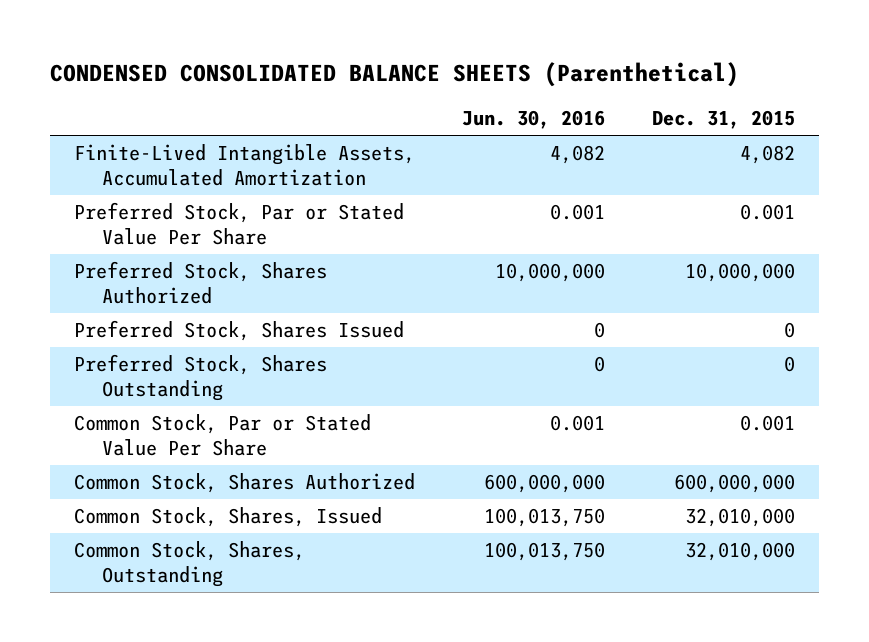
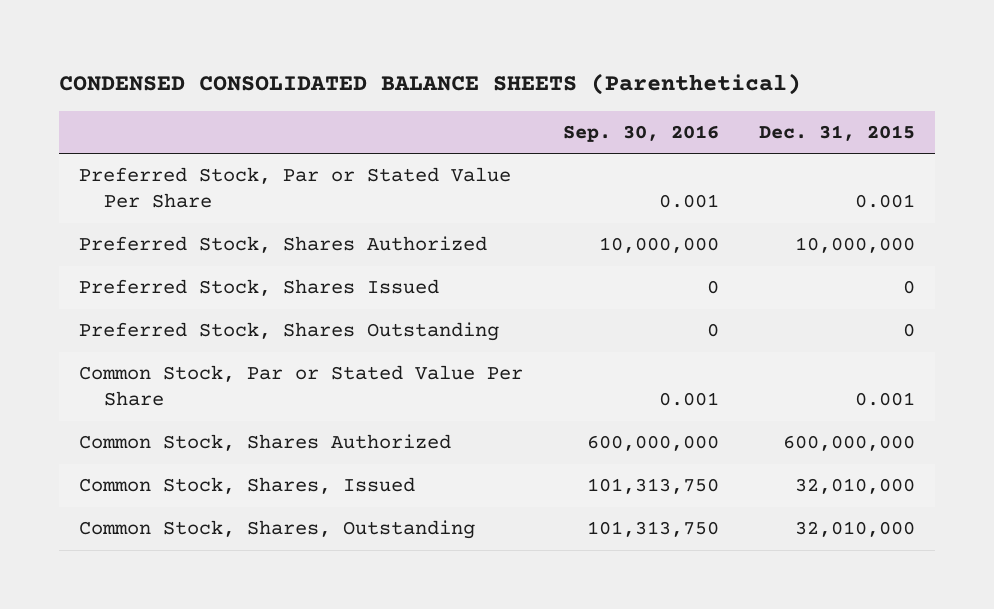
- | Jun. 30, 2016 | Dec. 31, 2015
+ | Sep. 30, 2016 | Dec. 31, 2015
- Finite-Lived Intangible Assets, Accumulated Amortization | 4,082 | 4,082

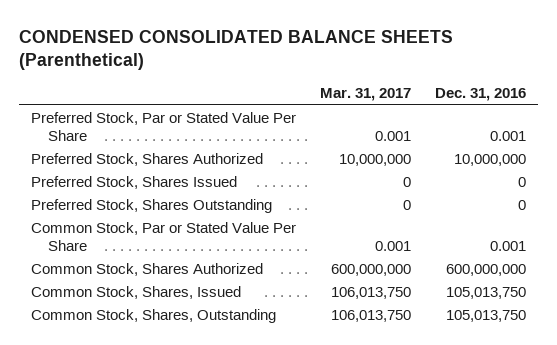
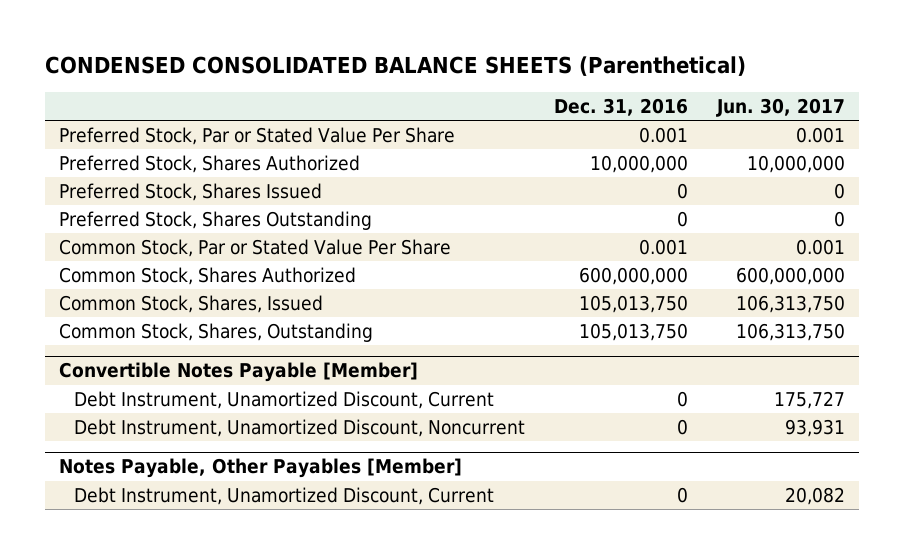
- | Mar. 31, 2017 | Dec. 31, 2016
+ | Dec. 31, 2016 | Jun. 30, 2017
+ Convertible Notes Payable [Member]
+ Debt Instrument, Unamortized Discount, Current | 0 | 175,727
+ Debt Instrument, Unamortized Discount, Noncurrent | 0 | 93,931
+ Notes Payable, Other Payables [Member]
+ Debt Instrument, Unamortized Discount, Current | 0 | 20,082

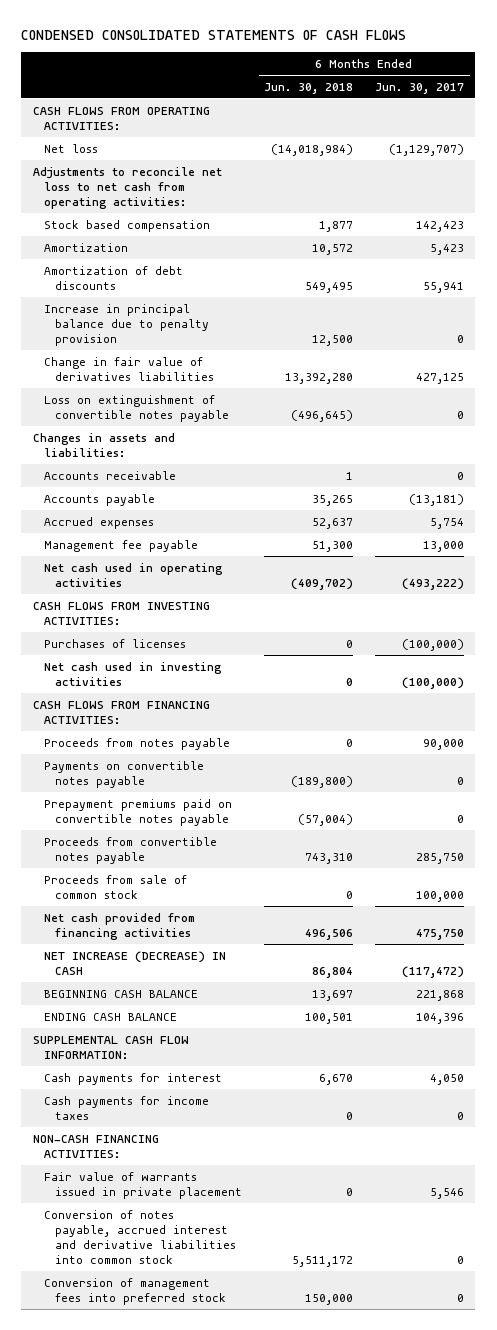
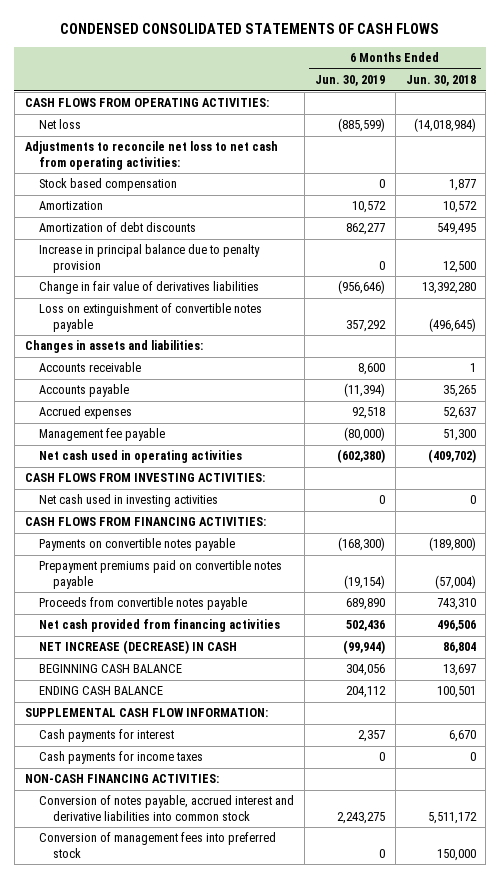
- | 6 Months Ended Jun. 30, 2018 | 6 Months Ended Jun. 30, 2017
+ | 6 Months Ended Jun. 30, 2019 | 6 Months Ended Jun. 30, 2018
- Purchases of licenses | 0 | (100,000)
- Proceeds from notes payable | 0 | 90,000
- Proceeds from sale of common stock | 0 | 100,000
- Fair value of warrants issued in private placement | 0 | 5,546

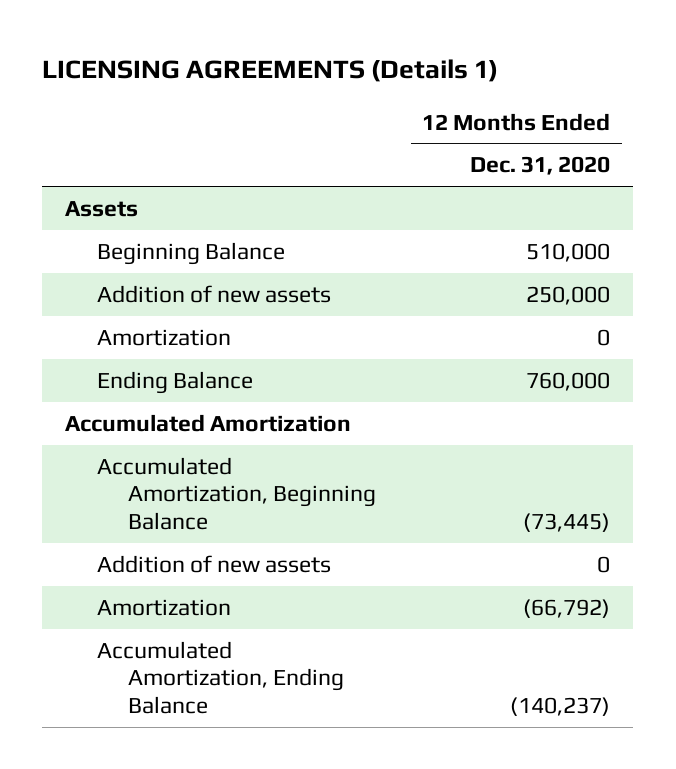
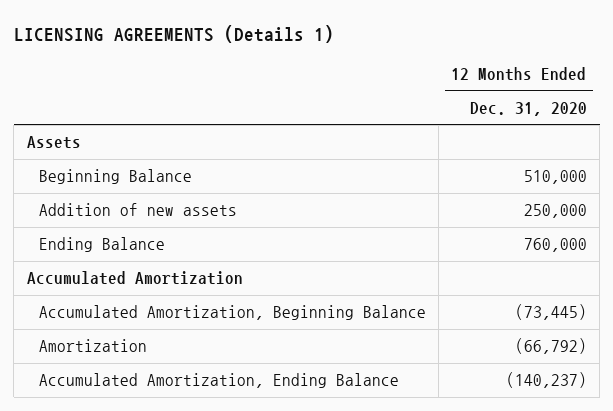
- Amortization | 0
- Addition of new assets | 0

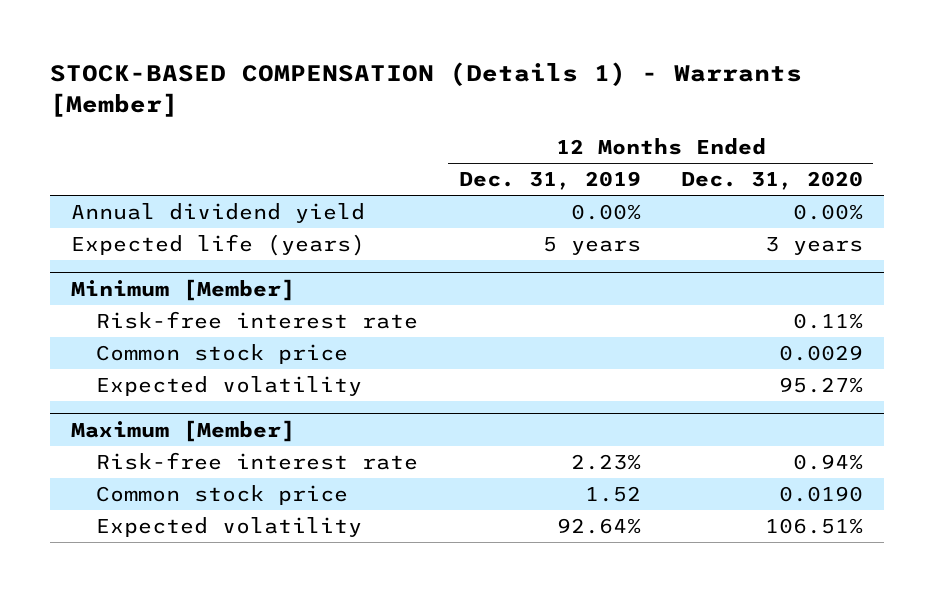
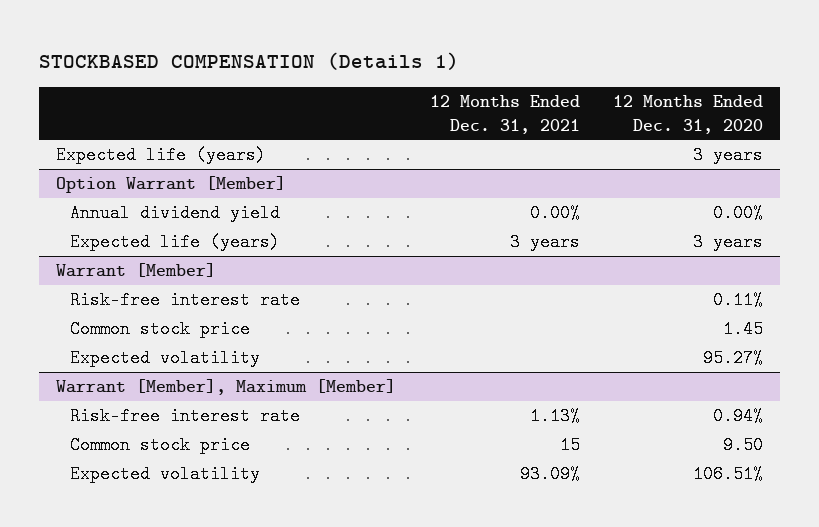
- STOCK-BASED COMPENSATION (Details 1) - Warrants [Member]
+ STOCKBASED COMPENSATION (Details 1)
- | 12 Months Ended Dec. 31, 2019 | 12 Months Ended Dec. 31, 2020
+ | 12 Months Ended Dec. 31, 2021 | 12 Months Ended Dec. 31, 2020
+ Expected life (years) | | 3 years
+ Option Warrant [Member]
- Minimum [Member]
+ Warrant [Member]
- Common stock price | | 0.0029
+ Common stock price | | 1.45
- Maximum [Member]
+ Warrant [Member], Maximum [Member]
- Common stock price | 1.52 | 0.0190
+ Common stock price | 15 | 9.50

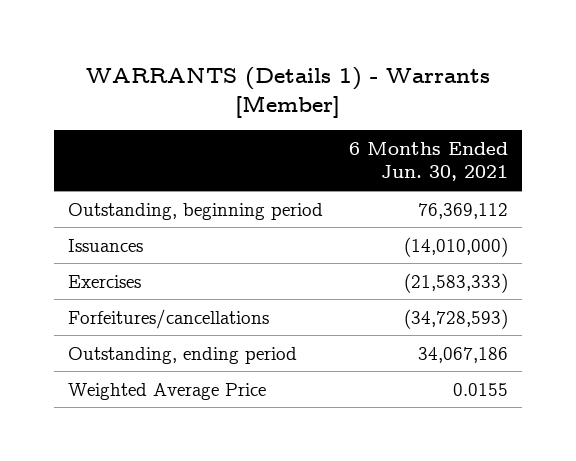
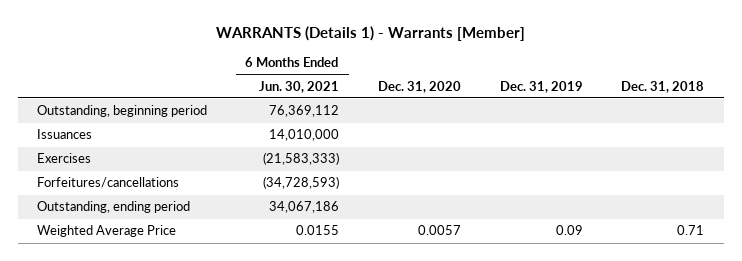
- | 6 Months Ended Jun. 30, 2021
+ | 6 Months Ended Jun. 30, 2021 | Dec. 31, 2020 | Dec. 31, 2019 | Dec. 31, 2018
- Issuances | (14,010,000)
+ Issuances | 14,010,000 | | |

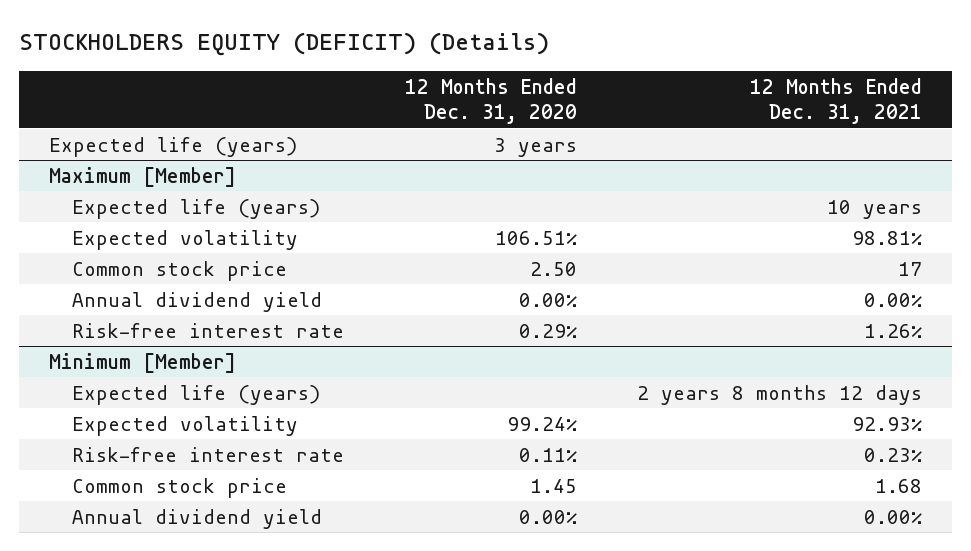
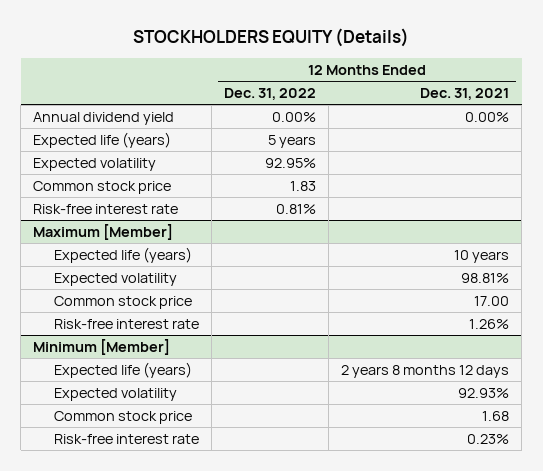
- STOCKHOLDERS EQUITY (DEFICIT) (Details)
+ STOCKHOLDERS EQUITY (Details)
- | 12 Months Ended Dec. 31, 2020 | 12 Months Ended Dec. 31, 2021
+ | 12 Months Ended Dec. 31, 2022 | 12 Months Ended Dec. 31, 2021
+ Annual dividend yield | 0.00% | 0.00%
+ Expected volatility | 92.95% |
+ Common stock price | 1.83 |
+ Risk-free interest rate | 0.81% |
@ Maximum [Member]
- Common stock price | 2.50 | 17
- Annual dividend yield | 0.00% | 0.00%
+ Common stock price | | 17.00
@ Minimum [Member]
- Annual dividend yield | 0.00% | 0.00%
moved down: Risk-free interest rate | | 0.23%

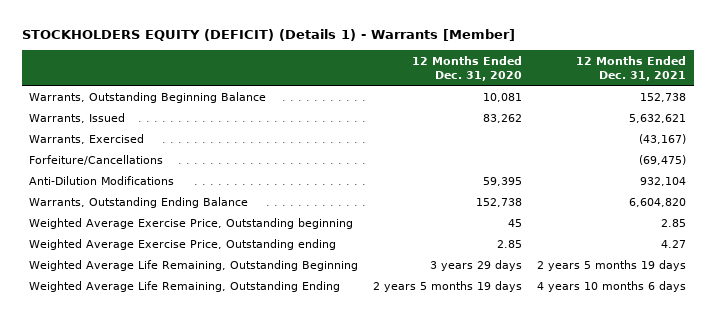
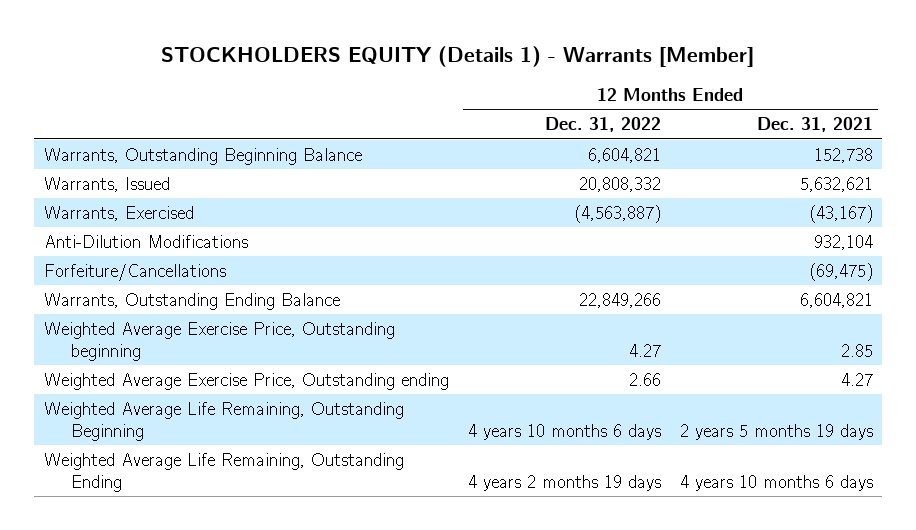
- STOCKHOLDERS EQUITY (DEFICIT) (Details 1) - Warrants [Member]
+ STOCKHOLDERS EQUITY (Details 1) - Warrants [Member]
- | 12 Months Ended Dec. 31, 2020 | 12 Months Ended Dec. 31, 2021
+ | 12 Months Ended Dec. 31, 2022 | 12 Months Ended Dec. 31, 2021
- Warrants, Outstanding Ending Balance | 152,738 | 6,604,820
moved down: Forfeiture/Cancellations | | (69,475)
+ Warrants, Outstanding Ending Balance | 22,849,266 | 6,604,821

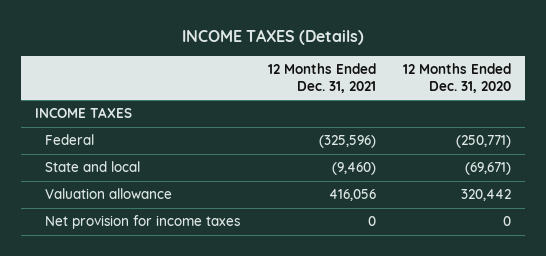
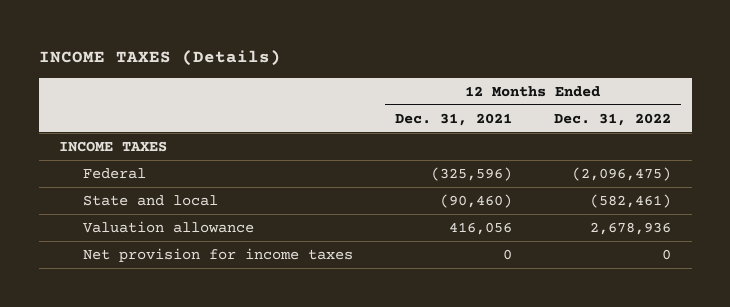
- | 12 Months Ended Dec. 31, 2021 | 12 Months Ended Dec. 31, 2020
+ | 12 Months Ended Dec. 31, 2021 | 12 Months Ended Dec. 31, 2022
- State and local | (9,460) | (69,671)
+ State and local | (90,460) | (582,461)

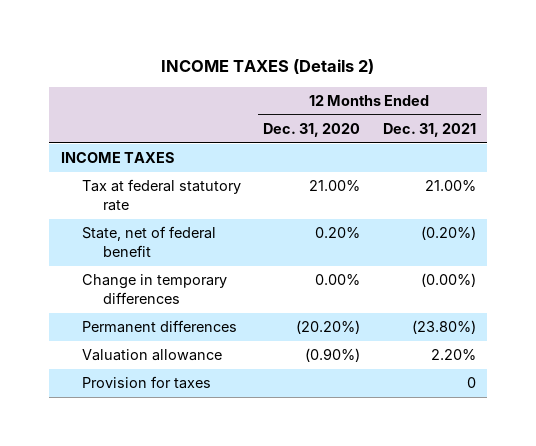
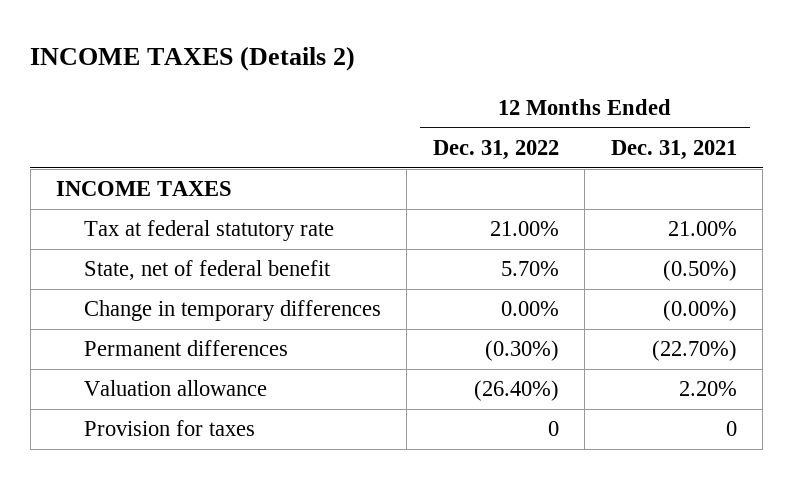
- | 12 Months Ended Dec. 31, 2020 | 12 Months Ended Dec. 31, 2021
+ | 12 Months Ended Dec. 31, 2022 | 12 Months Ended Dec. 31, 2021
- State, net of federal benefit | 0.20% | (0.20%)
+ State, net of federal benefit | 5.70% | (0.50%)
- Permanent differences | (20.20%) | (23.80%)
+ Permanent differences | (0.30%) | (22.70%)

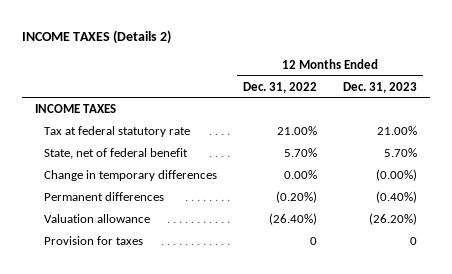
- | 12 Months Ended Dec. 31, 2022 | 12 Months Ended Dec. 31, 2021
+ | 12 Months Ended Dec. 31, 2022 | 12 Months Ended Dec. 31, 2023
- Permanent differences | (0.30%) | (22.70%)
+ Permanent differences | (0.20%) | (0.40%)

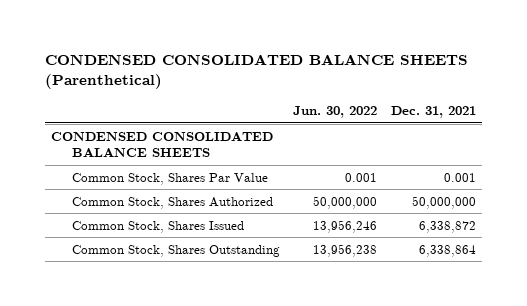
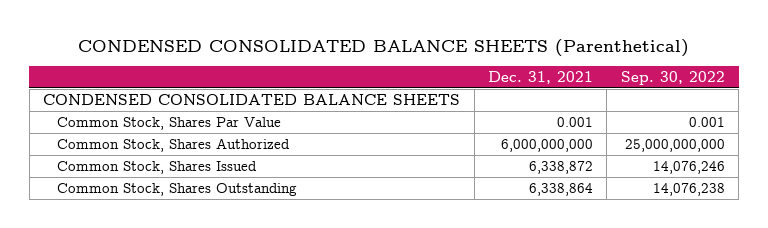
- | Jun. 30, 2022 | Dec. 31, 2021
+ | Dec. 31, 2021 | Sep. 30, 2022
- Common Stock, Shares Authorized | 50,000,000 | 50,000,000
+ Common Stock, Shares Authorized | 6,000,000,000 | 25,000,000,000

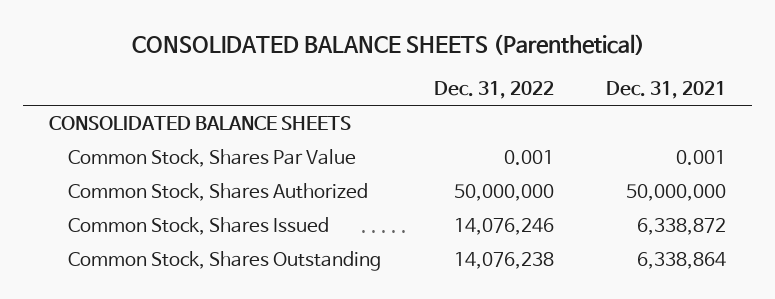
- CONDENSED CONSOLIDATED BALANCE SHEETS (Parenthetical)
+ CONSOLIDATED BALANCE SHEETS (Parenthetical)
- | Dec. 31, 2021 | Sep. 30, 2022
+ | Dec. 31, 2022 | Dec. 31, 2021
- CONDENSED CONSOLIDATED BALANCE SHEETS
+ CONSOLIDATED BALANCE SHEETS
- Common Stock, Shares Authorized | 6,000,000,000 | 25,000,000,000
+ Common Stock, Shares Authorized | 50,000,000 | 50,000,000

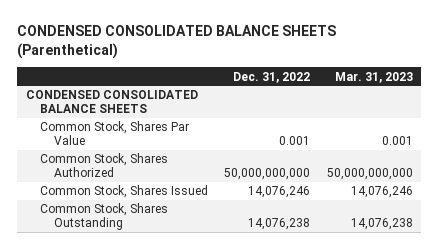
- CONSOLIDATED BALANCE SHEETS (Parenthetical)
+ CONDENSED CONSOLIDATED BALANCE SHEETS (Parenthetical)
- | Dec. 31, 2022 | Dec. 31, 2021
+ | Dec. 31, 2022 | Mar. 31, 2023
- CONSOLIDATED BALANCE SHEETS
+ CONDENSED CONSOLIDATED BALANCE SHEETS
- Common Stock, Shares Authorized | 50,000,000 | 50,000,000
+ Common Stock, Shares Authorized | 50,000,000,000 | 50,000,000,000

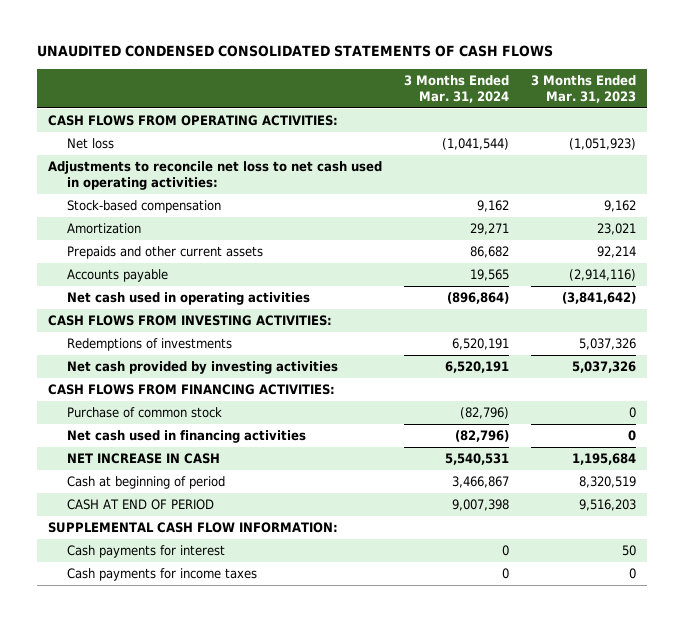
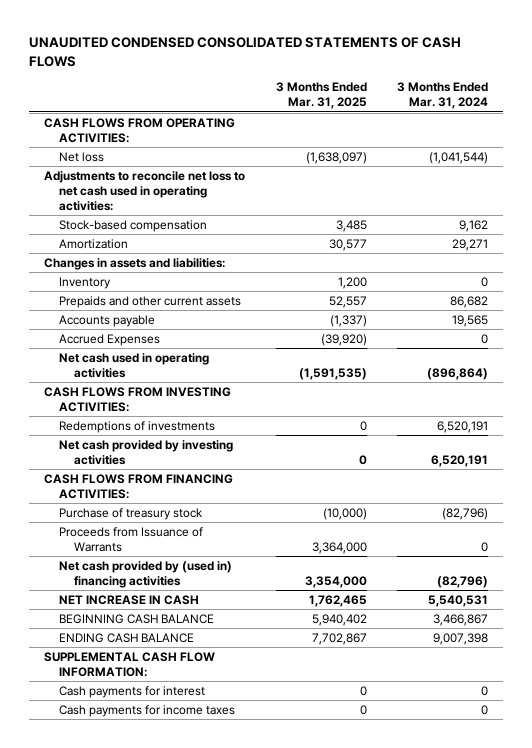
- | 3 Months Ended Mar. 31, 2024 | 3 Months Ended Mar. 31, 2023
+ | 3 Months Ended Mar. 31, 2025 | 3 Months Ended Mar. 31, 2024
+ Changes in assets and liabilities:
+ Inventory | 1,200 | 0
+ Accrued Expenses | (39,920) | 0
- Purchase of common stock | (82,796) | 0
- Net cash used in financing activities | (82,796) | 0
+ Purchase of treasury stock | (10,000) | (82,796)
+ Proceeds from Issuance of Warrants | 3,364,000 | 0
+ Net cash provided by (used in) financing activities | 3,354,000 | (82,796)
- Cash at beginning of period | 3,466,867 | 8,320,519
- CASH AT END OF PERIOD | 9,007,398 | 9,516,203
+ BEGINNING CASH BALANCE | 5,940,402 | 3,466,867
+ ENDING CASH BALANCE | 7,702,867 | 9,007,398

